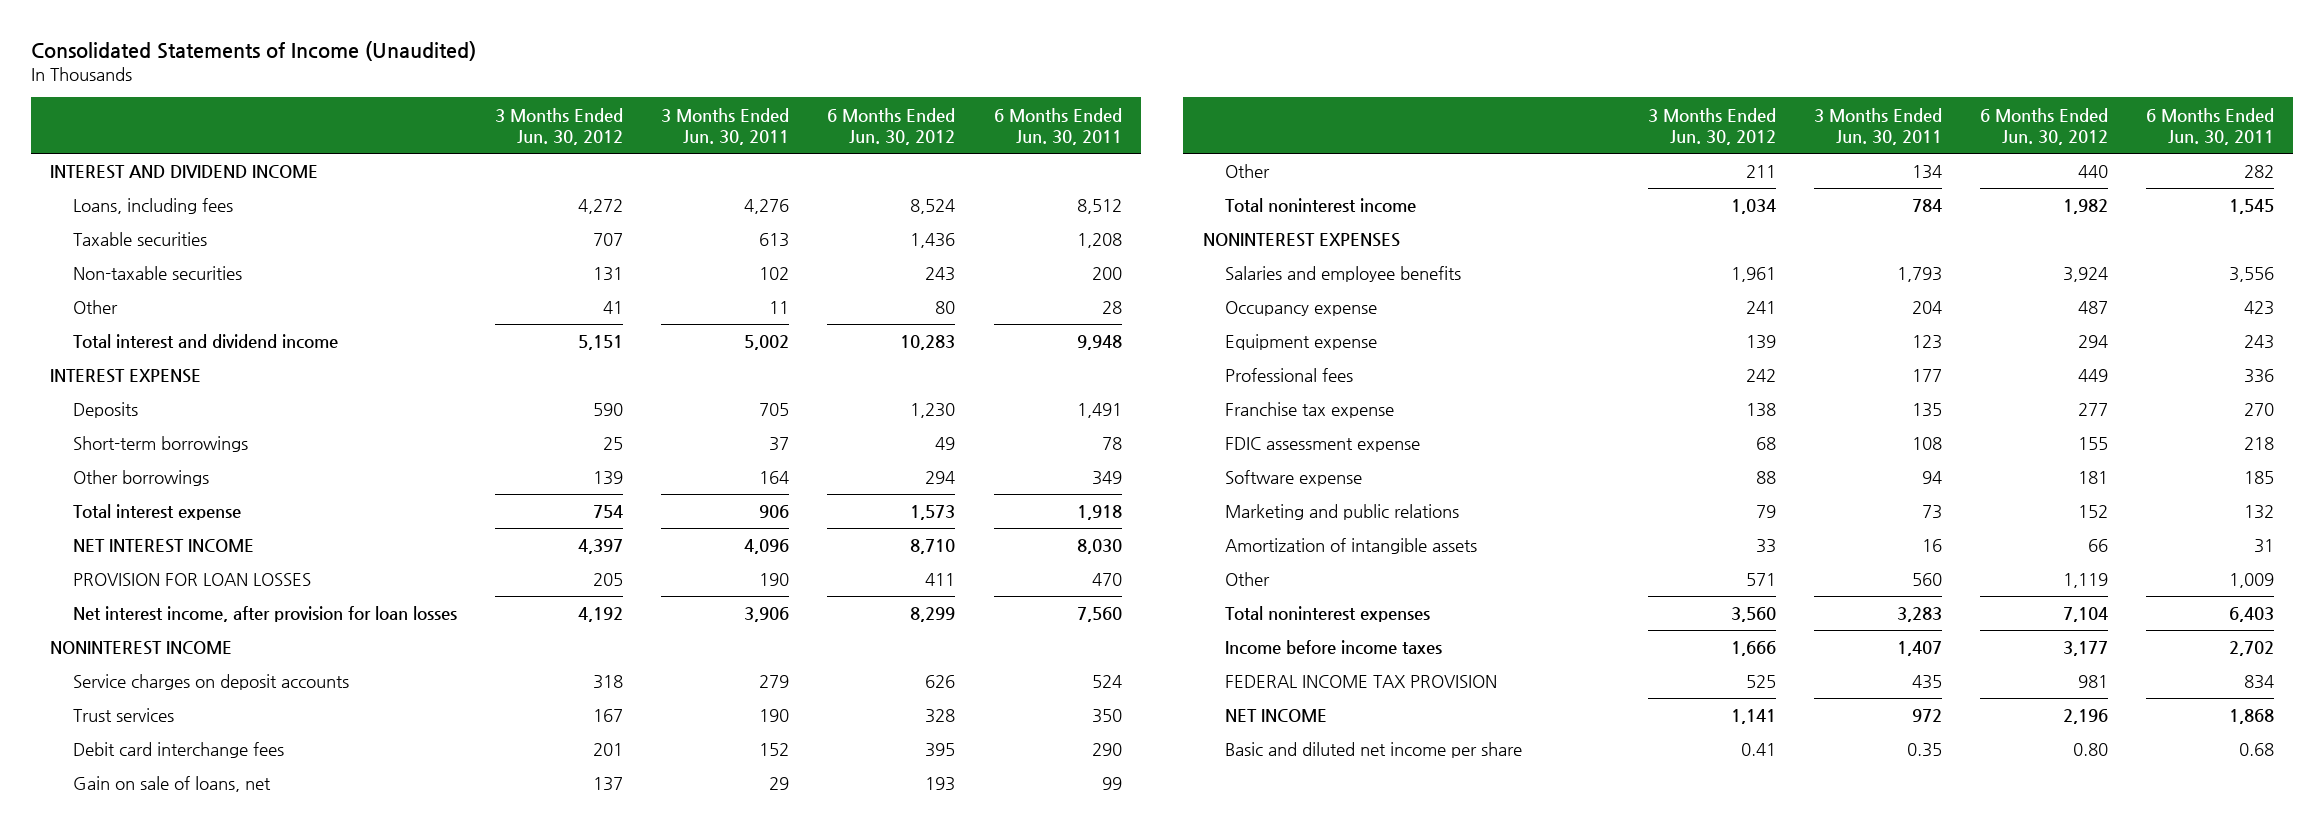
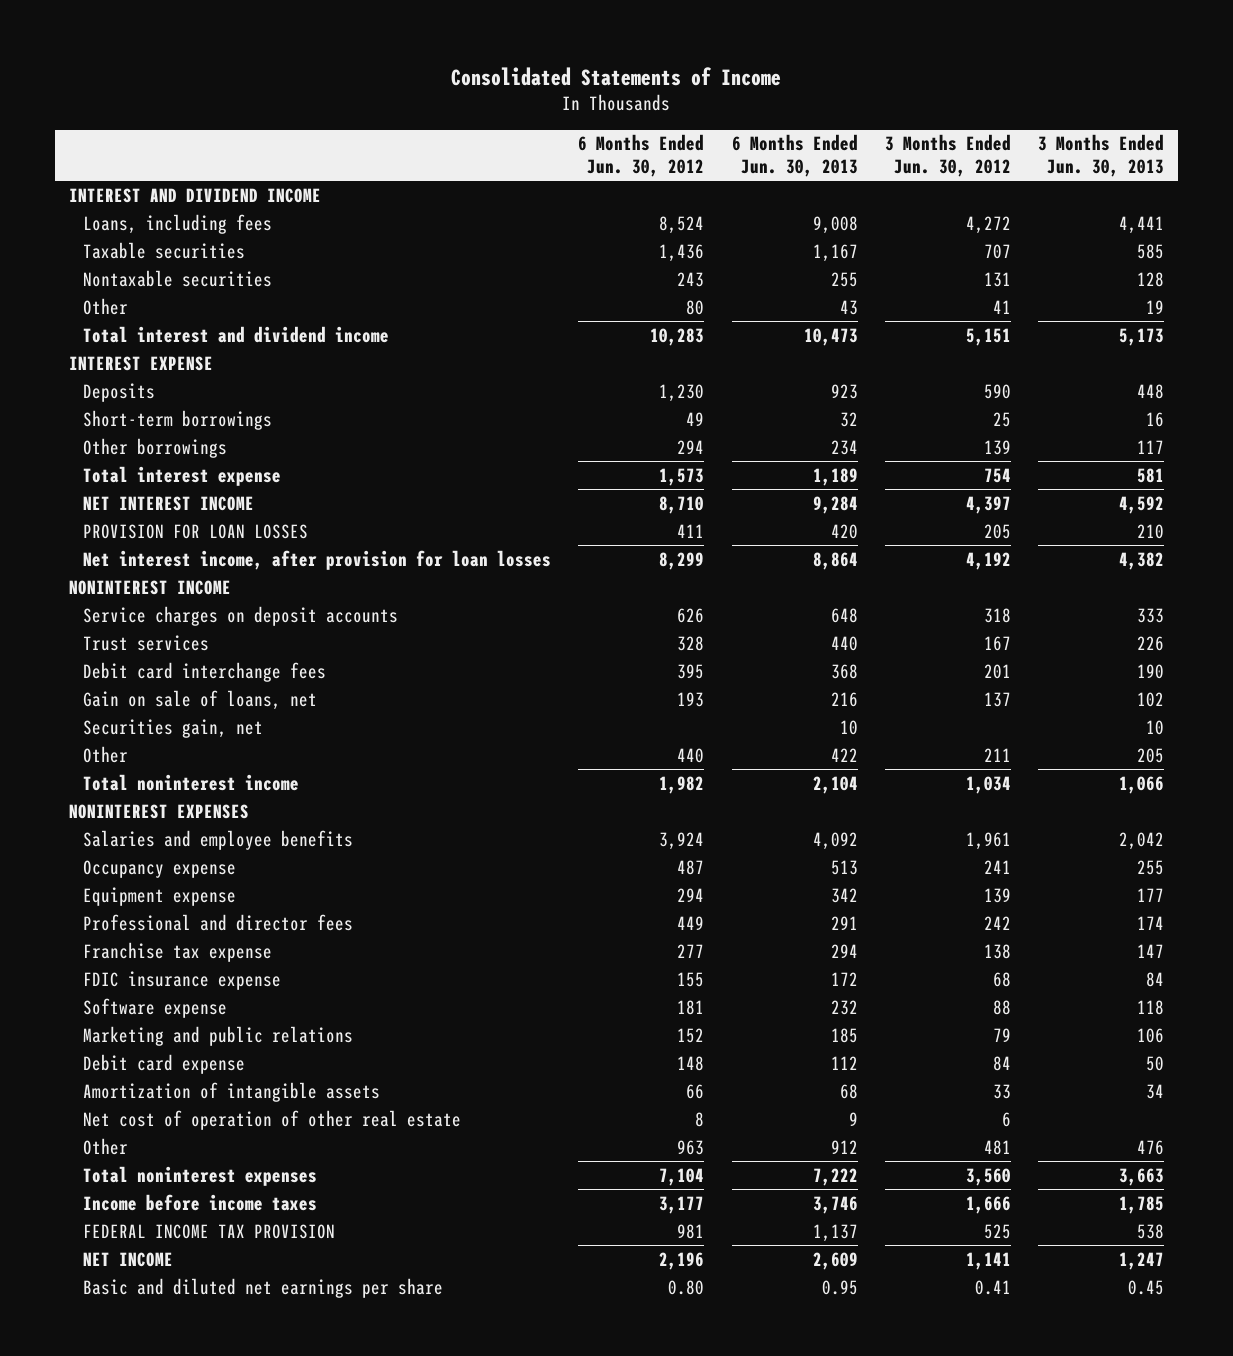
- Consolidated Statements of Income (Unaudited)
+ Consolidated Statements of Income
- | 3 Months Ended Jun. 30, 2012 | 3 Months Ended Jun. 30, 2011 | 6 Months Ended Jun. 30, 2012 | 6 Months Ended Jun. 30, 2011
+ | 6 Months Ended Jun. 30, 2012 | 6 Months Ended Jun. 30, 2013 | 3 Months Ended Jun. 30, 2012 | 3 Months Ended Jun. 30, 2013
- Non-taxable securities | 131 | 102 | 243 | 200
+ Nontaxable securities | 243 | 255 | 131 | 128
+ Securities gain, net | | 10 | | 10
- Professional fees | 242 | 177 | 449 | 336
+ Professional and director fees | 449 | 291 | 242 | 174
- FDIC assessment expense | 68 | 108 | 155 | 218
+ FDIC insurance expense | 155 | 172 | 68 | 84
+ Debit card expense | 148 | 112 | 84 | 50
- Other | 571 | 560 | 1,119 | 1,009
+ Net cost of operation of other real estate | 8 | 9 | 6 |
+ Other | 963 | 912 | 481 | 476
- Basic and diluted net income per share | 0.41 | 0.35 | 0.80 | 0.68
+ Basic and diluted net earnings per share | 0.80 | 0.95 | 0.41 | 0.45

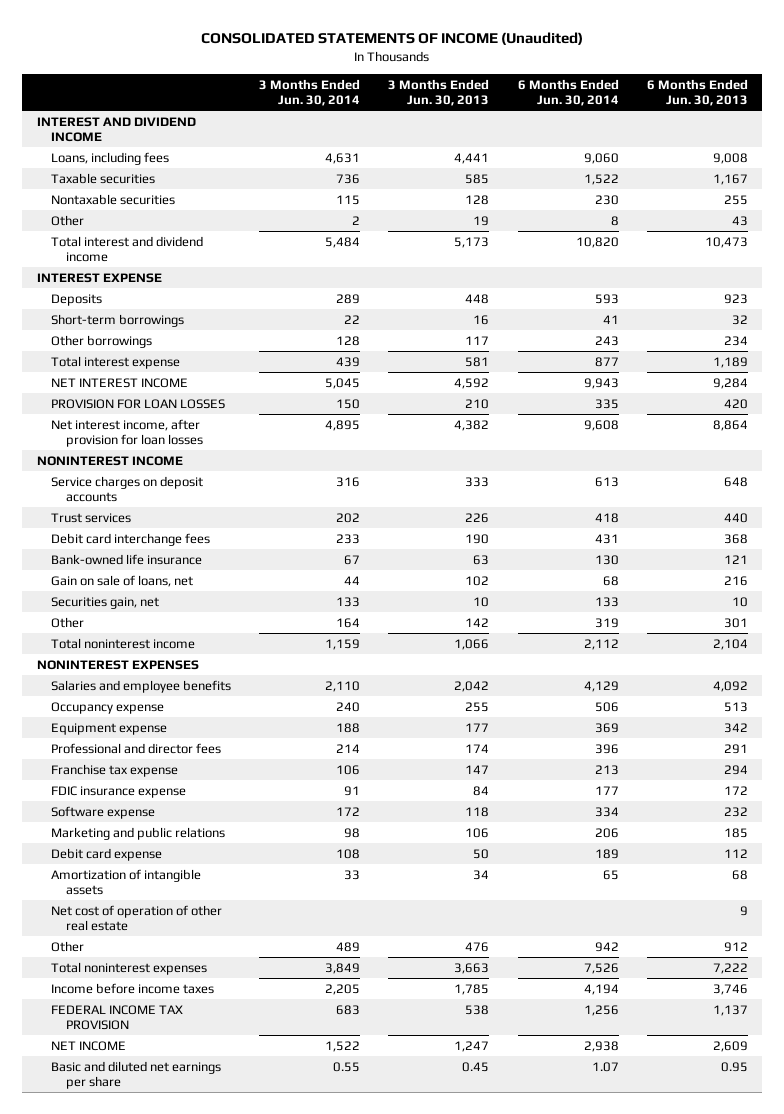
- Consolidated Statements of Income
+ CONSOLIDATED STATEMENTS OF INCOME (Unaudited)
- | 6 Months Ended Jun. 30, 2012 | 6 Months Ended Jun. 30, 2013 | 3 Months Ended Jun. 30, 2012 | 3 Months Ended Jun. 30, 2013
+ | 3 Months Ended Jun. 30, 2014 | 3 Months Ended Jun. 30, 2013 | 6 Months Ended Jun. 30, 2014 | 6 Months Ended Jun. 30, 2013
+ Bank-owned life insurance | 67 | 63 | 130 | 121
- Other | 440 | 422 | 211 | 205
+ Other | 164 | 142 | 319 | 301

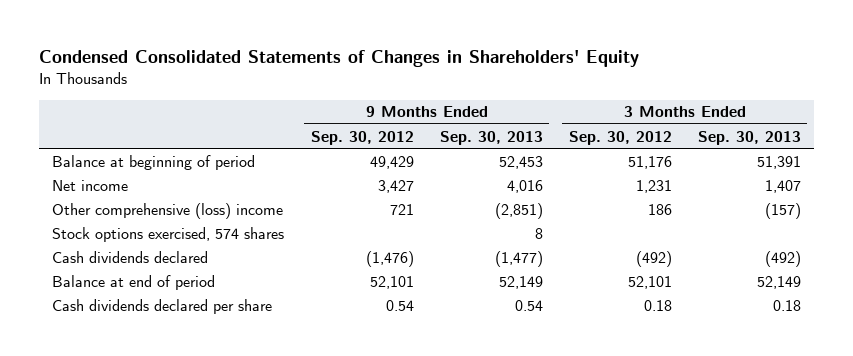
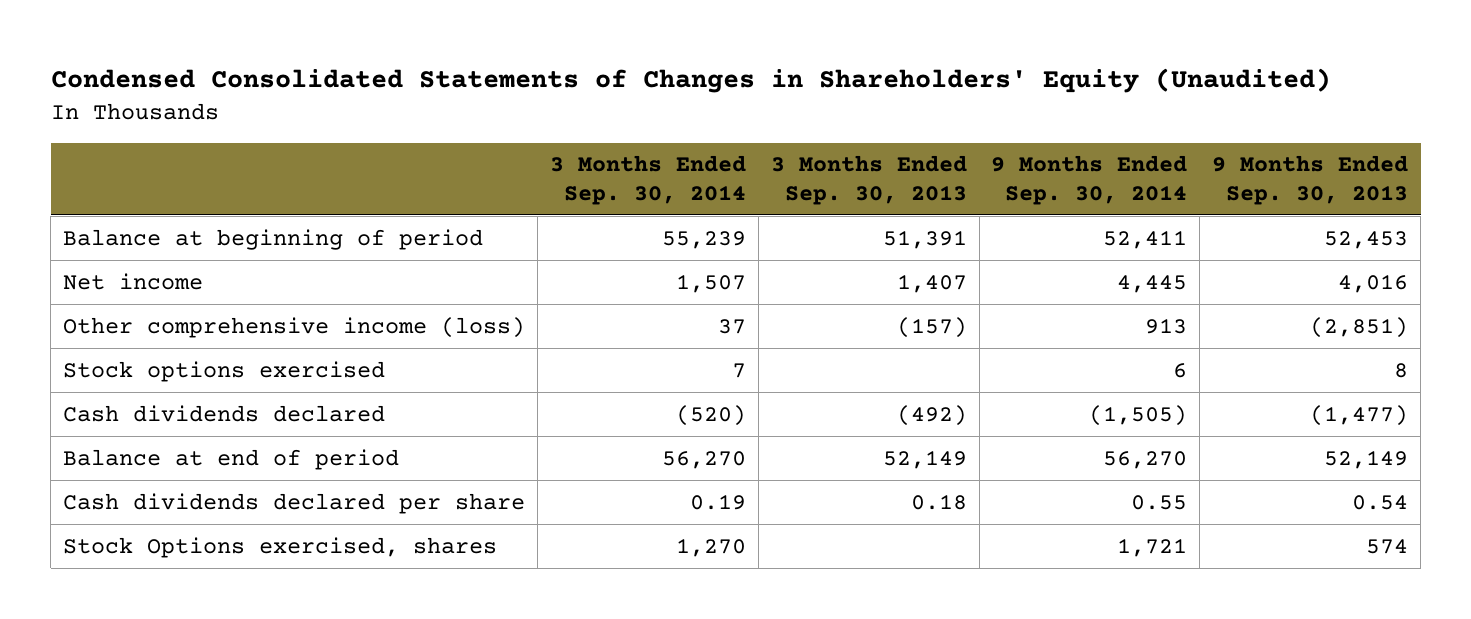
- Condensed Consolidated Statements of Changes in Shareholders' Equity
+ Condensed Consolidated Statements of Changes in Shareholders' Equity (Unaudited)
- | 9 Months Ended Sep. 30, 2012 | 9 Months Ended Sep. 30, 2013 | 3 Months Ended Sep. 30, 2012 | 3 Months Ended Sep. 30, 2013
+ | 3 Months Ended Sep. 30, 2014 | 3 Months Ended Sep. 30, 2013 | 9 Months Ended Sep. 30, 2014 | 9 Months Ended Sep. 30, 2013
- Other comprehensive (loss) income | 721 | (2,851) | 186 | (157)
- Stock options exercised, 574 shares | | 8 | |
+ Other comprehensive income (loss) | 37 | (157) | 913 | (2,851)
+ Stock options exercised | 7 | | 6 | 8
+ Stock Options exercised, shares | 1,270 | | 1,721 | 574

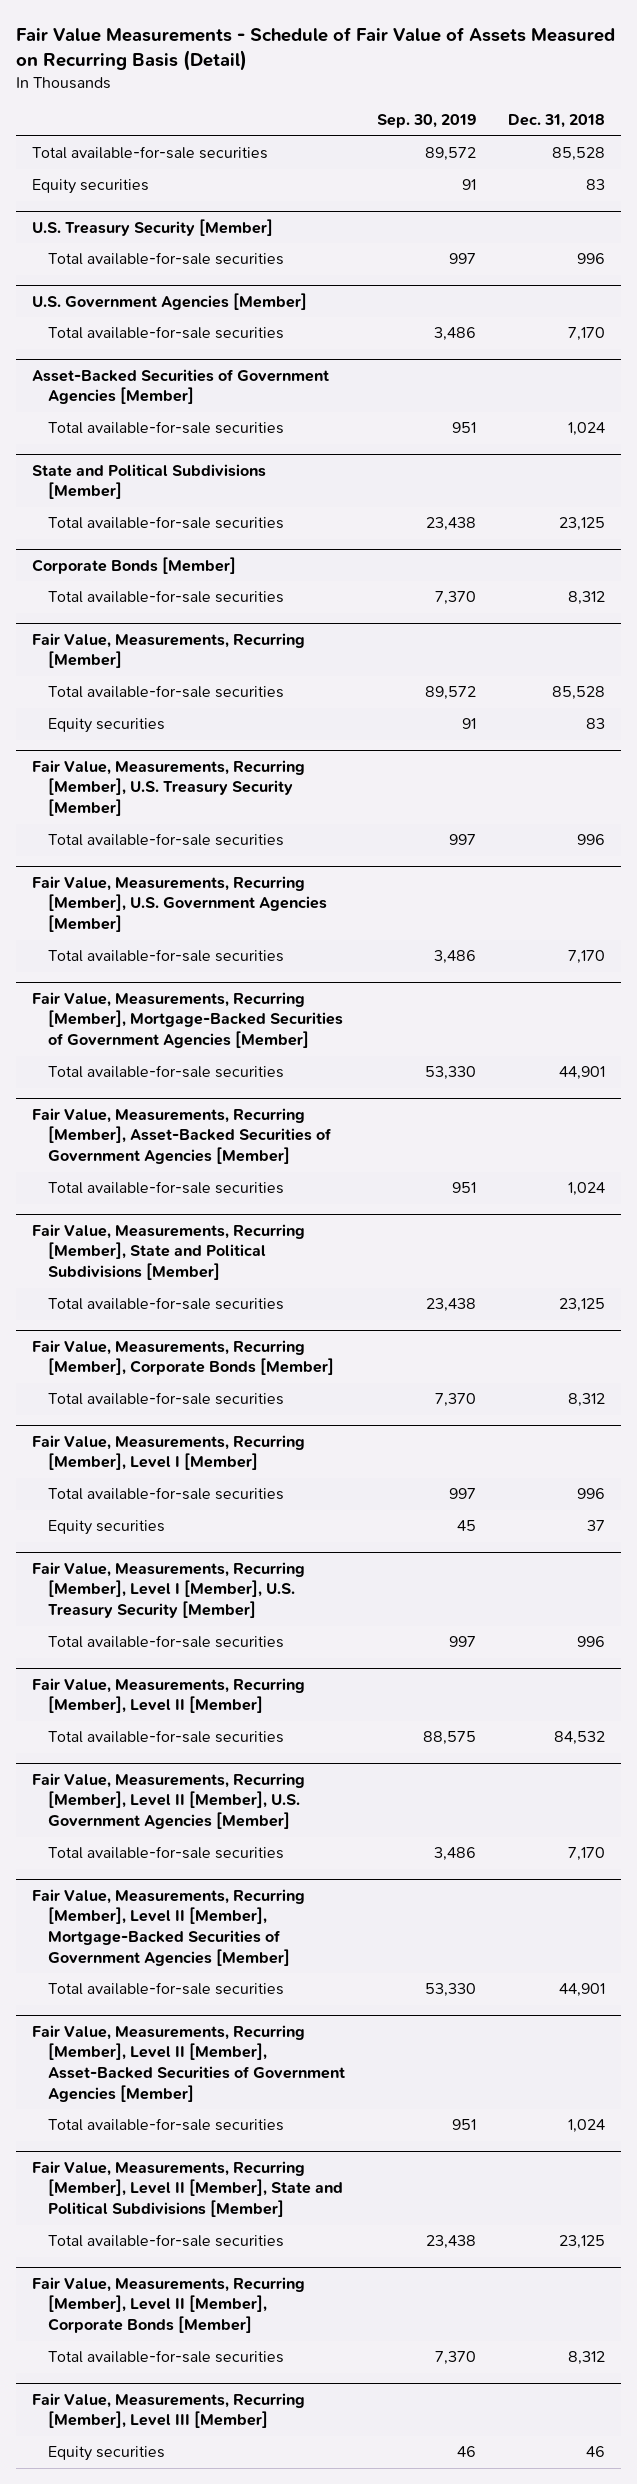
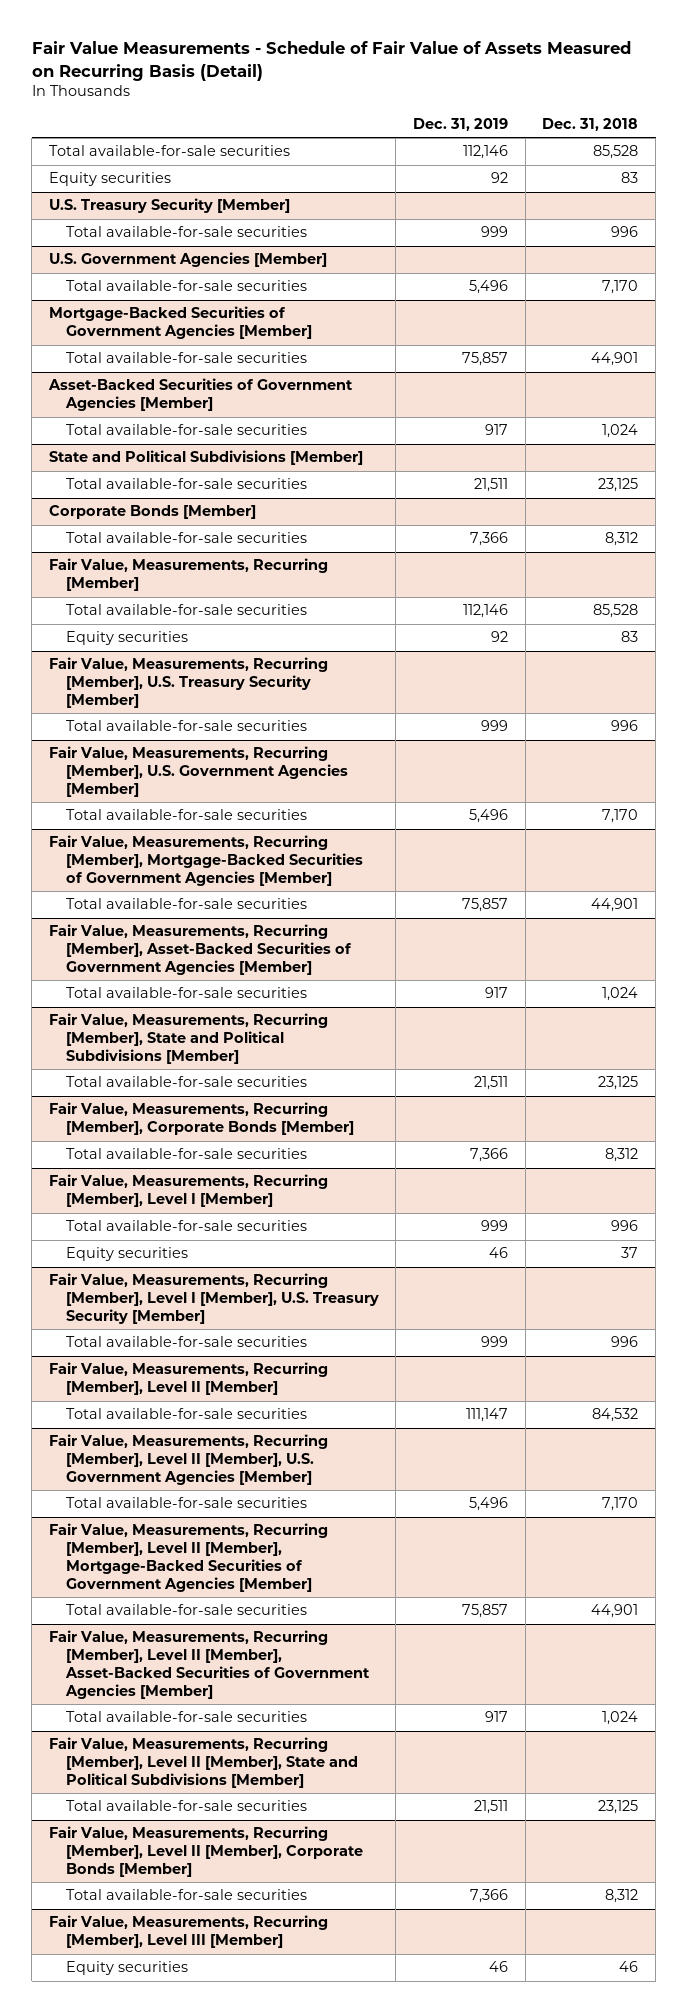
- | Sep. 30, 2019 | Dec. 31, 2018
+ | Dec. 31, 2019 | Dec. 31, 2018
+ Mortgage-Backed Securities of Government Agencies [Member]
+ Total available-for-sale securities | 75,857 | 44,901

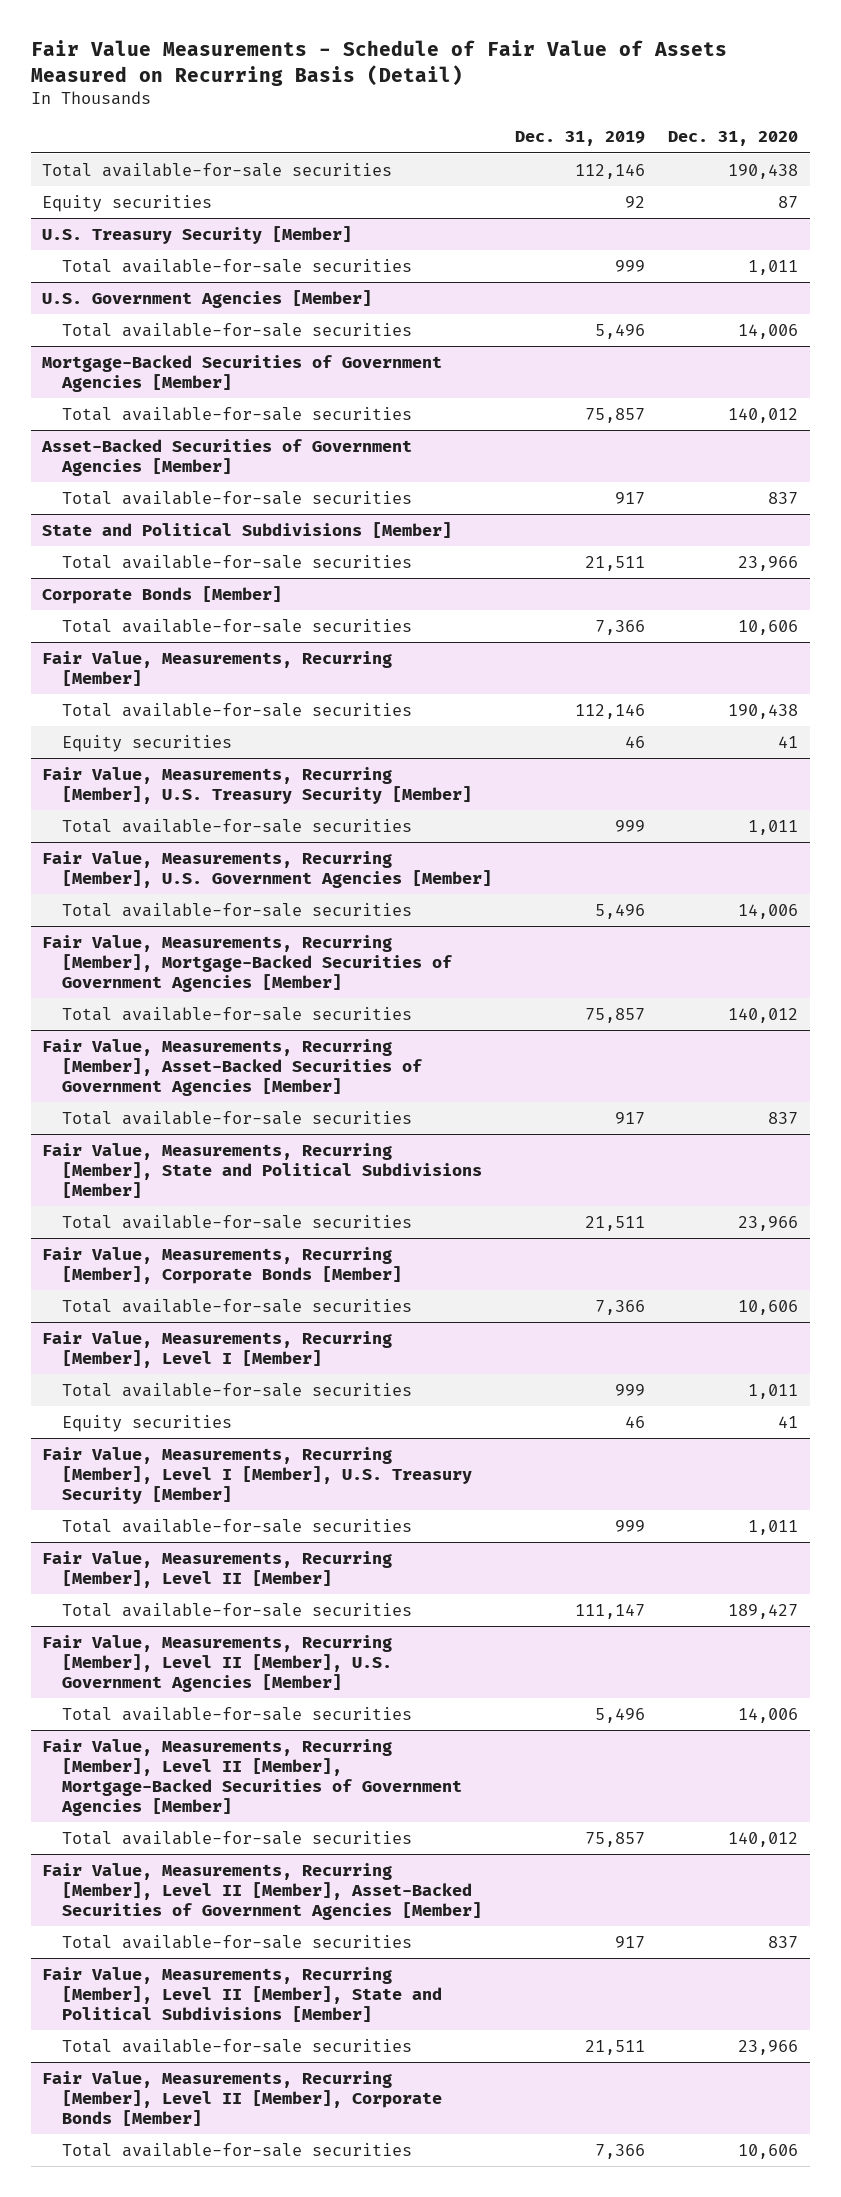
- | Dec. 31, 2019 | Dec. 31, 2018
+ | Dec. 31, 2019 | Dec. 31, 2020
@ Fair Value, Measurements, Recurring [Member]
- Equity securities | 92 | 83
+ Equity securities | 46 | 41
- Fair Value, Measurements, Recurring [Member], Level III [Member]
- Equity securities | 46 | 46

